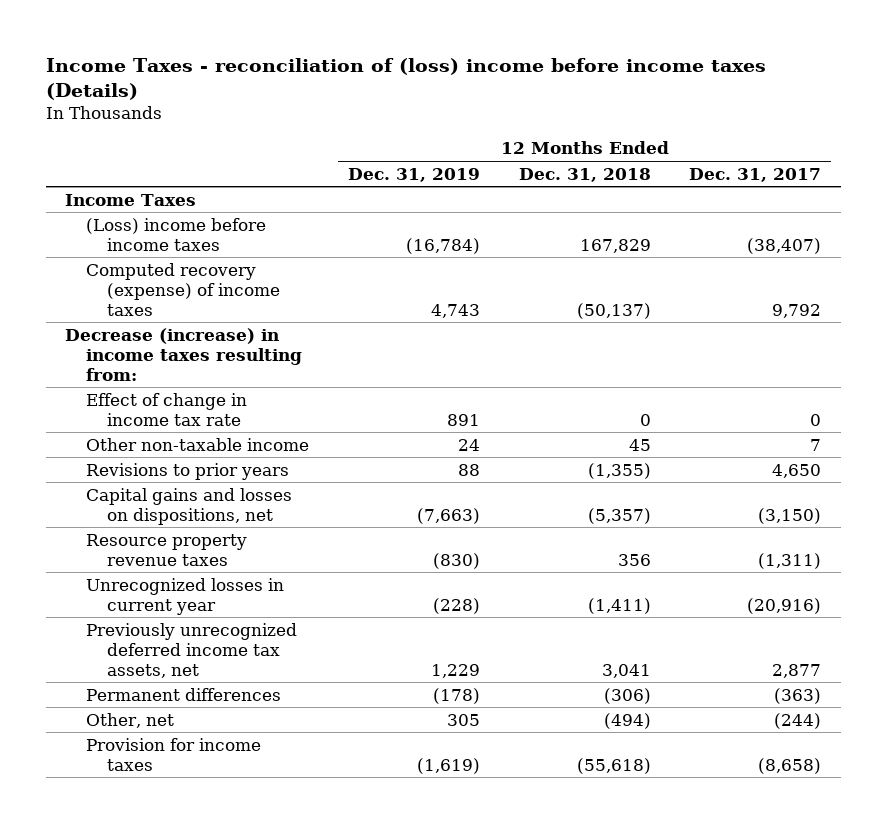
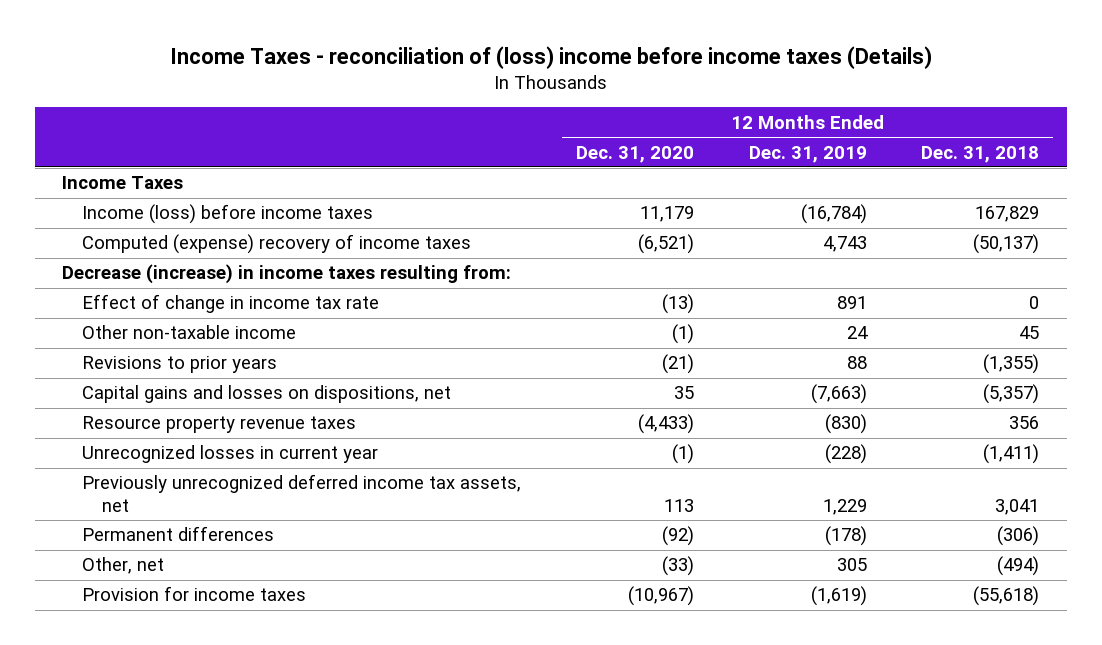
- | 12 Months Ended Dec. 31, 2019 | 12 Months Ended Dec. 31, 2018 | 12 Months Ended Dec. 31, 2017
+ | 12 Months Ended Dec. 31, 2020 | 12 Months Ended Dec. 31, 2019 | 12 Months Ended Dec. 31, 2018
- (Loss) income before income taxes | (16,784) | 167,829 | (38,407)
- Computed recovery (expense) of income taxes | 4,743 | (50,137) | 9,792
+ Income (loss) before income taxes | 11,179 | (16,784) | 167,829
+ Computed (expense) recovery of income taxes | (6,521) | 4,743 | (50,137)

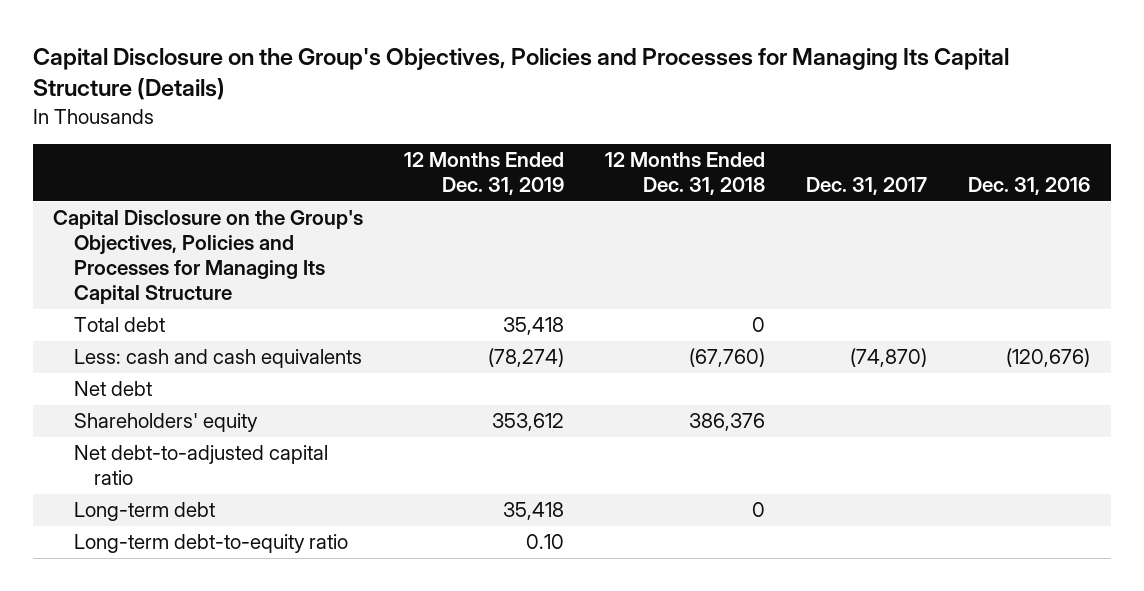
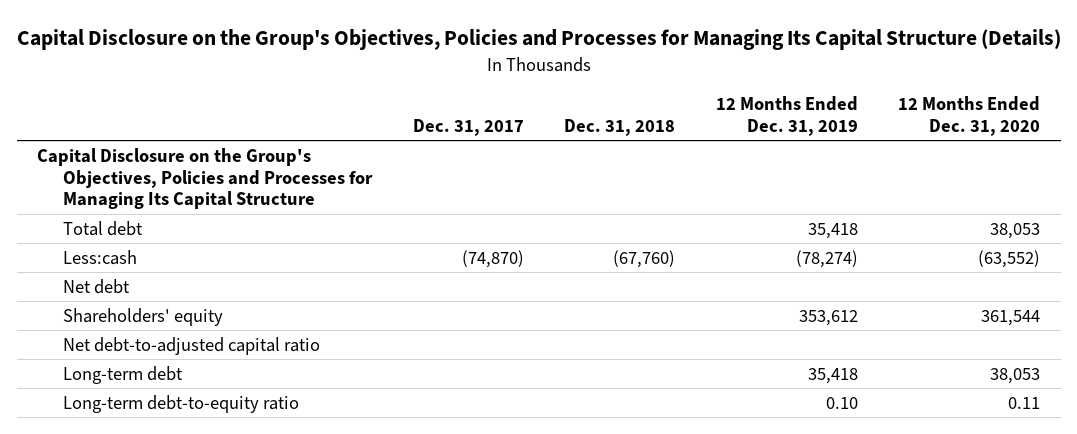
- | 12 Months Ended Dec. 31, 2019 | 12 Months Ended Dec. 31, 2018 | Dec. 31, 2017 | Dec. 31, 2016
+ | Dec. 31, 2017 | Dec. 31, 2018 | 12 Months Ended Dec. 31, 2019 | 12 Months Ended Dec. 31, 2020
- Less: cash and cash equivalents | (78,274) | (67,760) | (74,870) | (120,676)
+ Less:cash | (74,870) | (67,760) | (78,274) | (63,552)

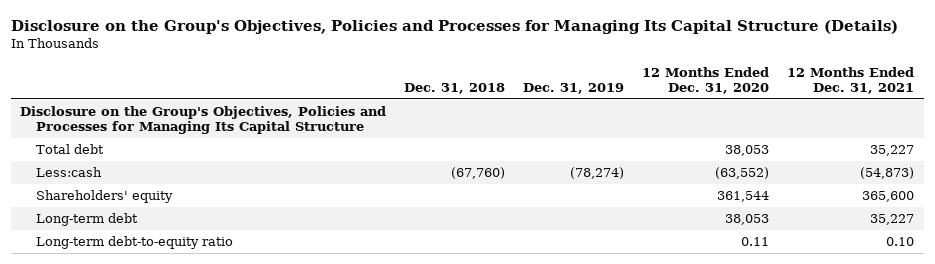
- Capital Disclosure on the Group's Objectives, Policies and Processes for Managing Its Capital Structure (Details)
+ Disclosure on the Group's Objectives, Policies and Processes for Managing Its Capital Structure (Details)
- | Dec. 31, 2017 | Dec. 31, 2018 | 12 Months Ended Dec. 31, 2019 | 12 Months Ended Dec. 31, 2020
+ | Dec. 31, 2018 | Dec. 31, 2019 | 12 Months Ended Dec. 31, 2020 | 12 Months Ended Dec. 31, 2021
- Capital Disclosure on the Group's Objectives, Policies and Processes for Managing Its Capital Structure
+ Disclosure on the Group's Objectives, Policies and Processes for Managing Its Capital Structure
- Net debt
- Net debt-to-adjusted capital ratio

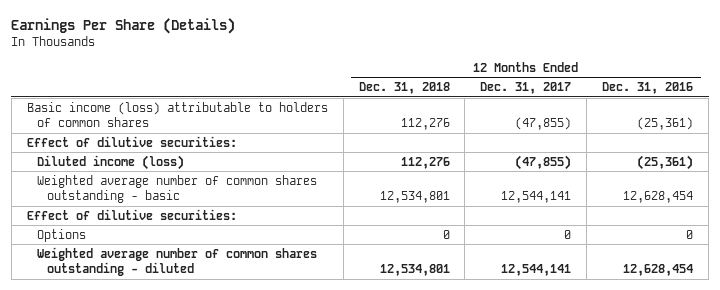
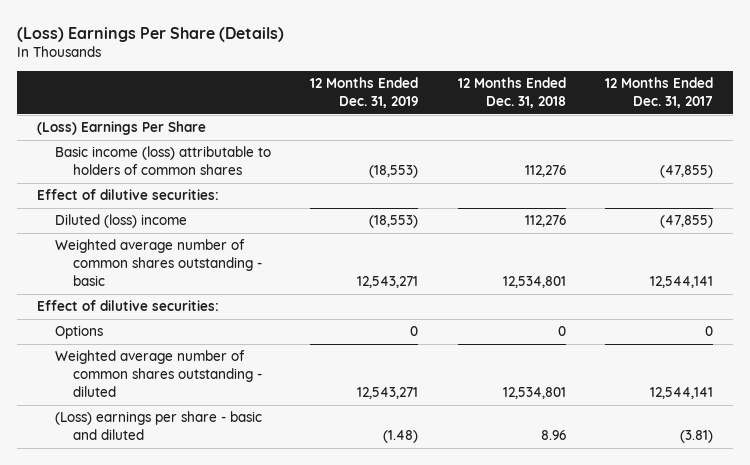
- Earnings Per Share (Details)
+ (Loss) Earnings Per Share (Details)
- | 12 Months Ended Dec. 31, 2018 | 12 Months Ended Dec. 31, 2017 | 12 Months Ended Dec. 31, 2016
+ | 12 Months Ended Dec. 31, 2019 | 12 Months Ended Dec. 31, 2018 | 12 Months Ended Dec. 31, 2017
+ (Loss) Earnings Per Share
- Diluted income (loss) | 112,276 | (47,855) | (25,361)
+ Diluted (loss) income | (18,553) | 112,276 | (47,855)
+ (Loss) earnings per share - basic and diluted | (1.48) | 8.96 | (3.81)

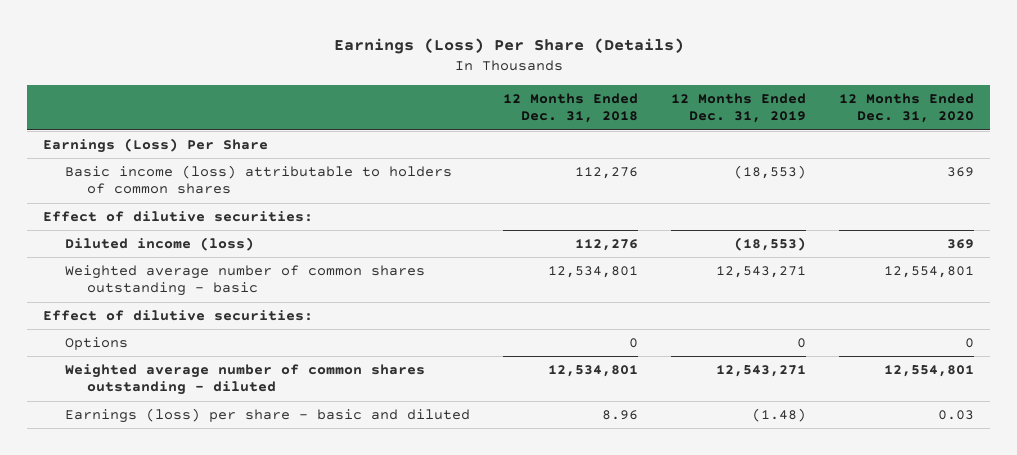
- (Loss) Earnings Per Share (Details)
+ Earnings (Loss) Per Share (Details)
- | 12 Months Ended Dec. 31, 2019 | 12 Months Ended Dec. 31, 2018 | 12 Months Ended Dec. 31, 2017
+ | 12 Months Ended Dec. 31, 2018 | 12 Months Ended Dec. 31, 2019 | 12 Months Ended Dec. 31, 2020
- (Loss) Earnings Per Share
+ Earnings (Loss) Per Share
- Diluted (loss) income | (18,553) | 112,276 | (47,855)
+ Diluted income (loss) | 112,276 | (18,553) | 369
- (Loss) earnings per share - basic and diluted | (1.48) | 8.96 | (3.81)
+ Earnings (loss) per share - basic and diluted | 8.96 | (1.48) | 0.03

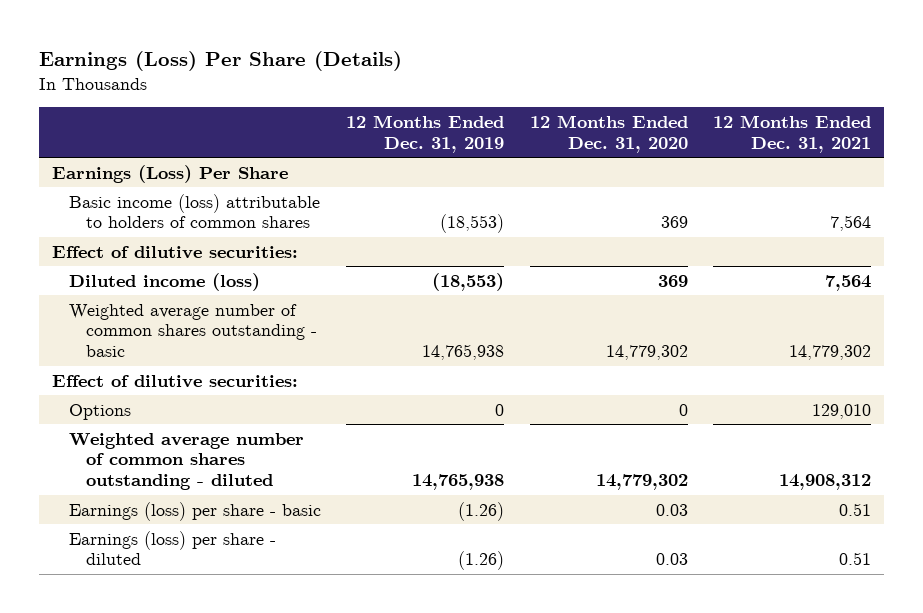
- | 12 Months Ended Dec. 31, 2018 | 12 Months Ended Dec. 31, 2019 | 12 Months Ended Dec. 31, 2020
+ | 12 Months Ended Dec. 31, 2019 | 12 Months Ended Dec. 31, 2020 | 12 Months Ended Dec. 31, 2021
- Weighted average number of common shares outstanding - basic | 12,534,801 | 12,543,271 | 12,554,801
+ Weighted average number of common shares outstanding - basic | 14,765,938 | 14,779,302 | 14,779,302
- Weighted average number of common shares outstanding - diluted | 12,534,801 | 12,543,271 | 12,554,801
- Earnings (loss) per share - basic and diluted | 8.96 | (1.48) | 0.03
+ Weighted average number of common shares outstanding - diluted | 14,765,938 | 14,779,302 | 14,908,312
+ Earnings (loss) per share - basic | (1.26) | 0.03 | 0.51
+ Earnings (loss) per share - diluted | (1.26) | 0.03 | 0.51

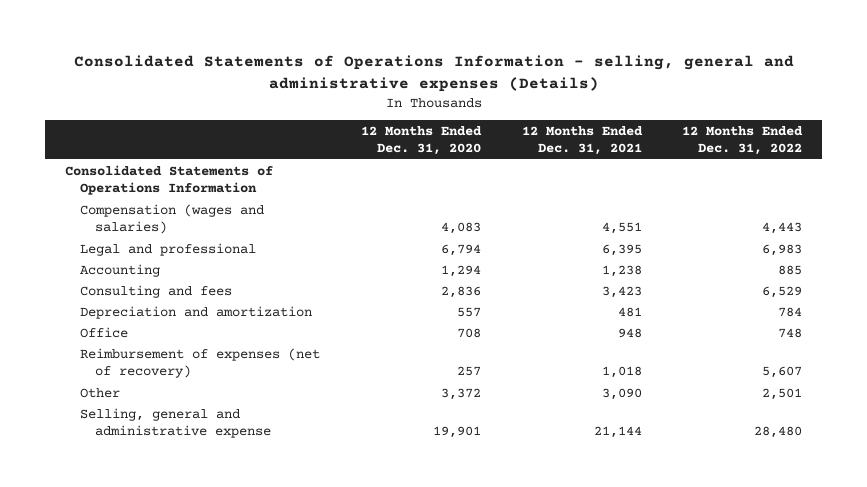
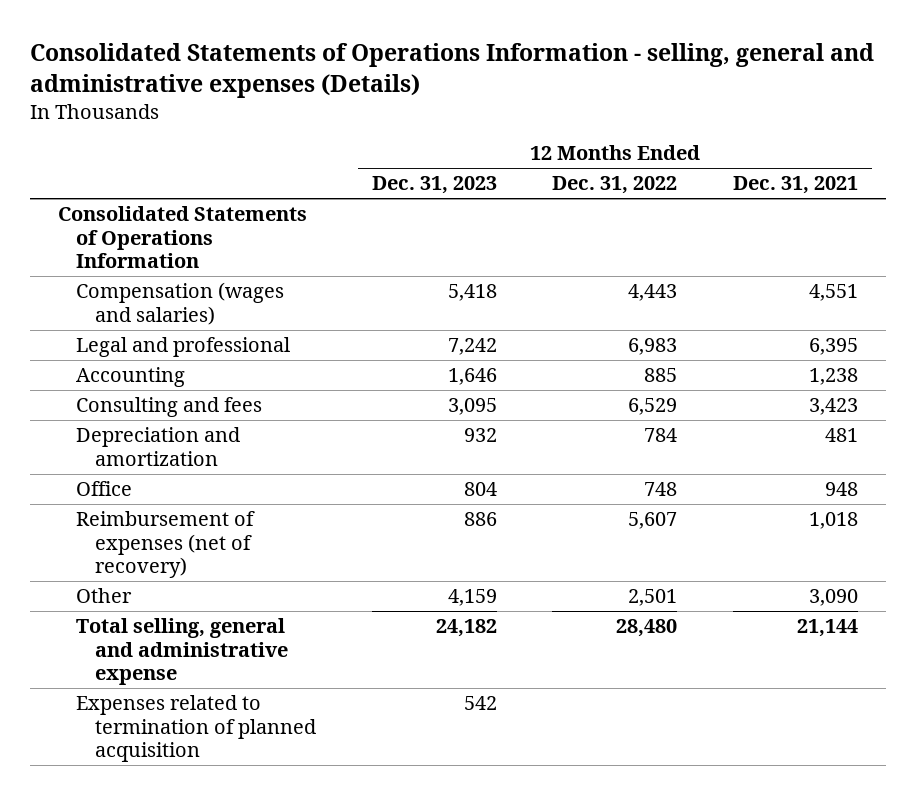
- | 12 Months Ended Dec. 31, 2020 | 12 Months Ended Dec. 31, 2021 | 12 Months Ended Dec. 31, 2022
+ | 12 Months Ended Dec. 31, 2023 | 12 Months Ended Dec. 31, 2022 | 12 Months Ended Dec. 31, 2021
- Selling, general and administrative expense | 19,901 | 21,144 | 28,480
+ Total selling, general and administrative expense | 24,182 | 28,480 | 21,144
+ Expenses related to termination of planned acquisition | 542 | |

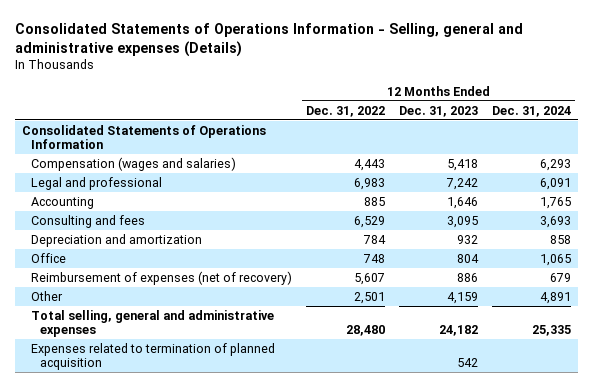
- Consolidated Statements of Operations Information - selling, general and administrative expenses (Details)
+ Consolidated Statements of Operations Information - Selling, general and administrative expenses (Details)
- | 12 Months Ended Dec. 31, 2023 | 12 Months Ended Dec. 31, 2022 | 12 Months Ended Dec. 31, 2021
+ | 12 Months Ended Dec. 31, 2022 | 12 Months Ended Dec. 31, 2023 | 12 Months Ended Dec. 31, 2024
- Total selling, general and administrative expense | 24,182 | 28,480 | 21,144
+ Total selling, general and administrative expenses | 28,480 | 24,182 | 25,335

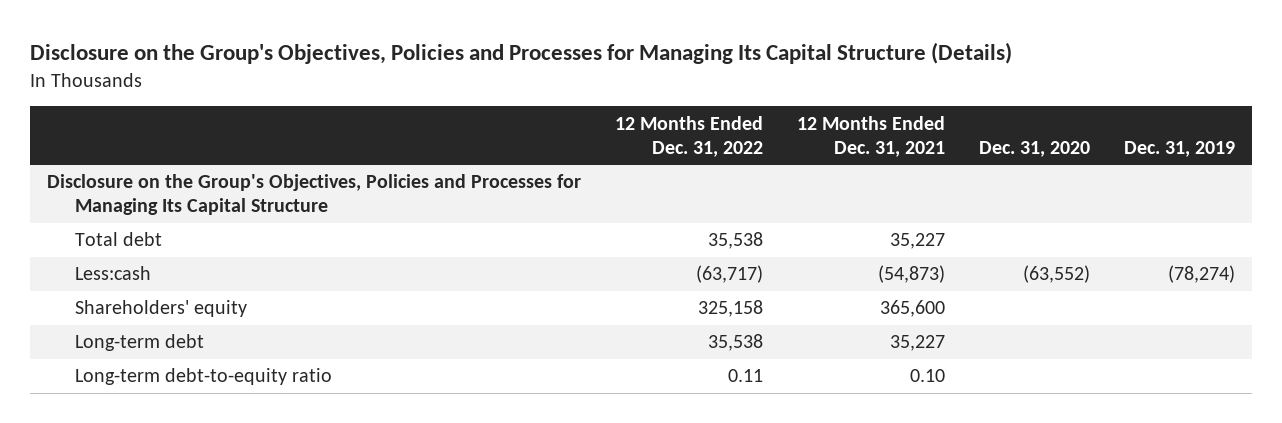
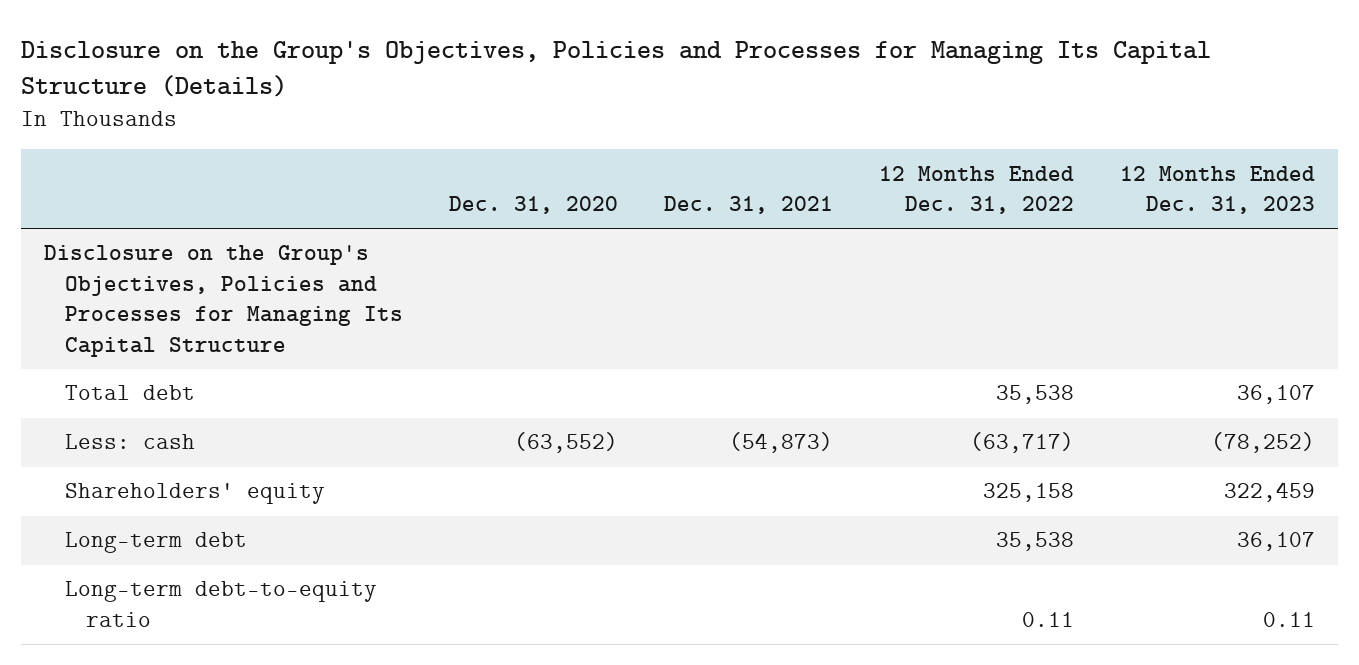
- | 12 Months Ended Dec. 31, 2022 | 12 Months Ended Dec. 31, 2021 | Dec. 31, 2020 | Dec. 31, 2019
+ | Dec. 31, 2020 | Dec. 31, 2021 | 12 Months Ended Dec. 31, 2022 | 12 Months Ended Dec. 31, 2023
- Less:cash | (63,717) | (54,873) | (63,552) | (78,274)
+ Less: cash | (63,552) | (54,873) | (63,717) | (78,252)

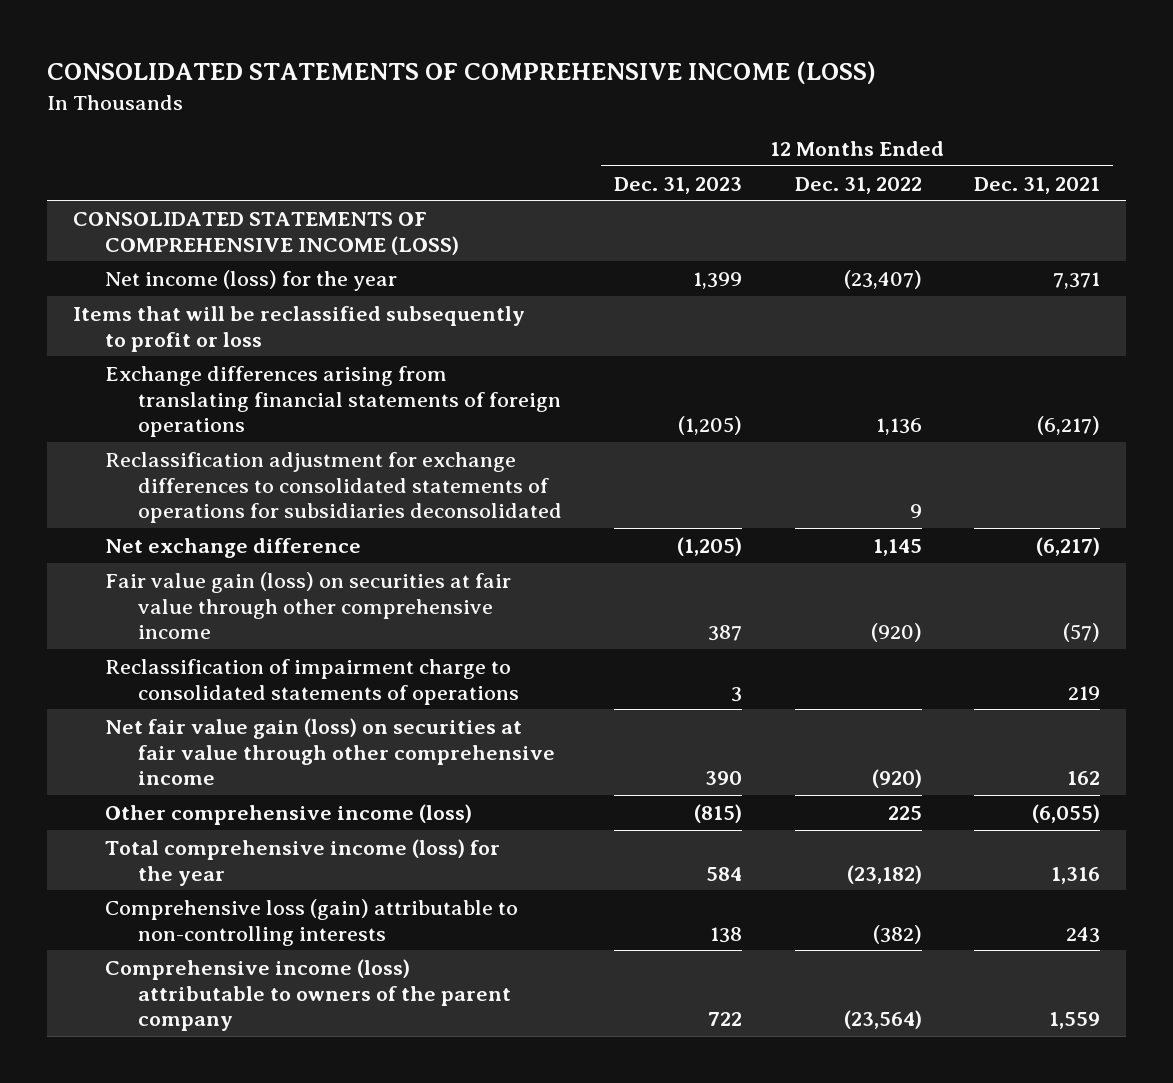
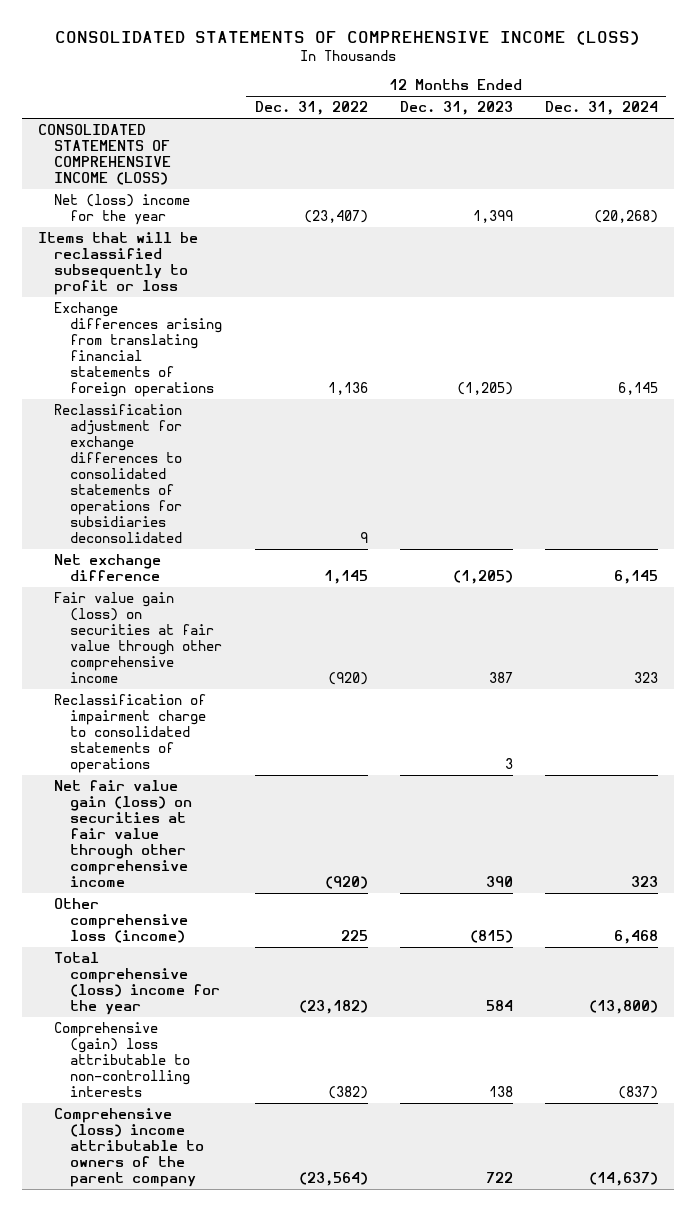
- | 12 Months Ended Dec. 31, 2023 | 12 Months Ended Dec. 31, 2022 | 12 Months Ended Dec. 31, 2021
+ | 12 Months Ended Dec. 31, 2022 | 12 Months Ended Dec. 31, 2023 | 12 Months Ended Dec. 31, 2024
- Net income (loss) for the year | 1,399 | (23,407) | 7,371
+ Net (loss) income for the year | (23,407) | 1,399 | (20,268)
- Other comprehensive income (loss) | (815) | 225 | (6,055)
- Total comprehensive income (loss) for the year | 584 | (23,182) | 1,316
- Comprehensive loss (gain) attributable to non-controlling interests | 138 | (382) | 243
- Comprehensive income (loss) attributable to owners of the parent company | 722 | (23,564) | 1,559
+ Other comprehensive loss (income) | 225 | (815) | 6,468
+ Total comprehensive (loss) income for the year | (23,182) | 584 | (13,800)
+ Comprehensive (gain) loss attributable to non-controlling interests | (382) | 138 | (837)
+ Comprehensive (loss) income attributable to owners of the parent company | (23,564) | 722 | (14,637)

